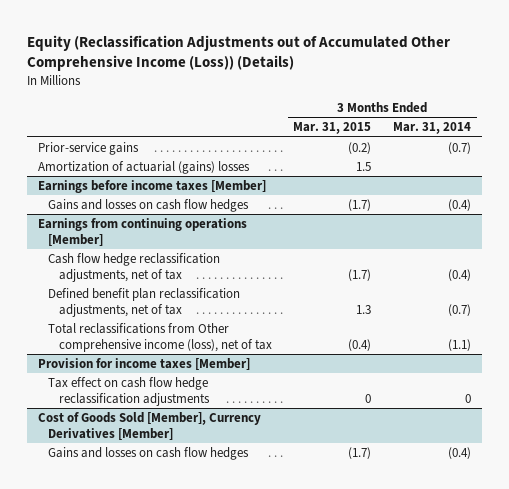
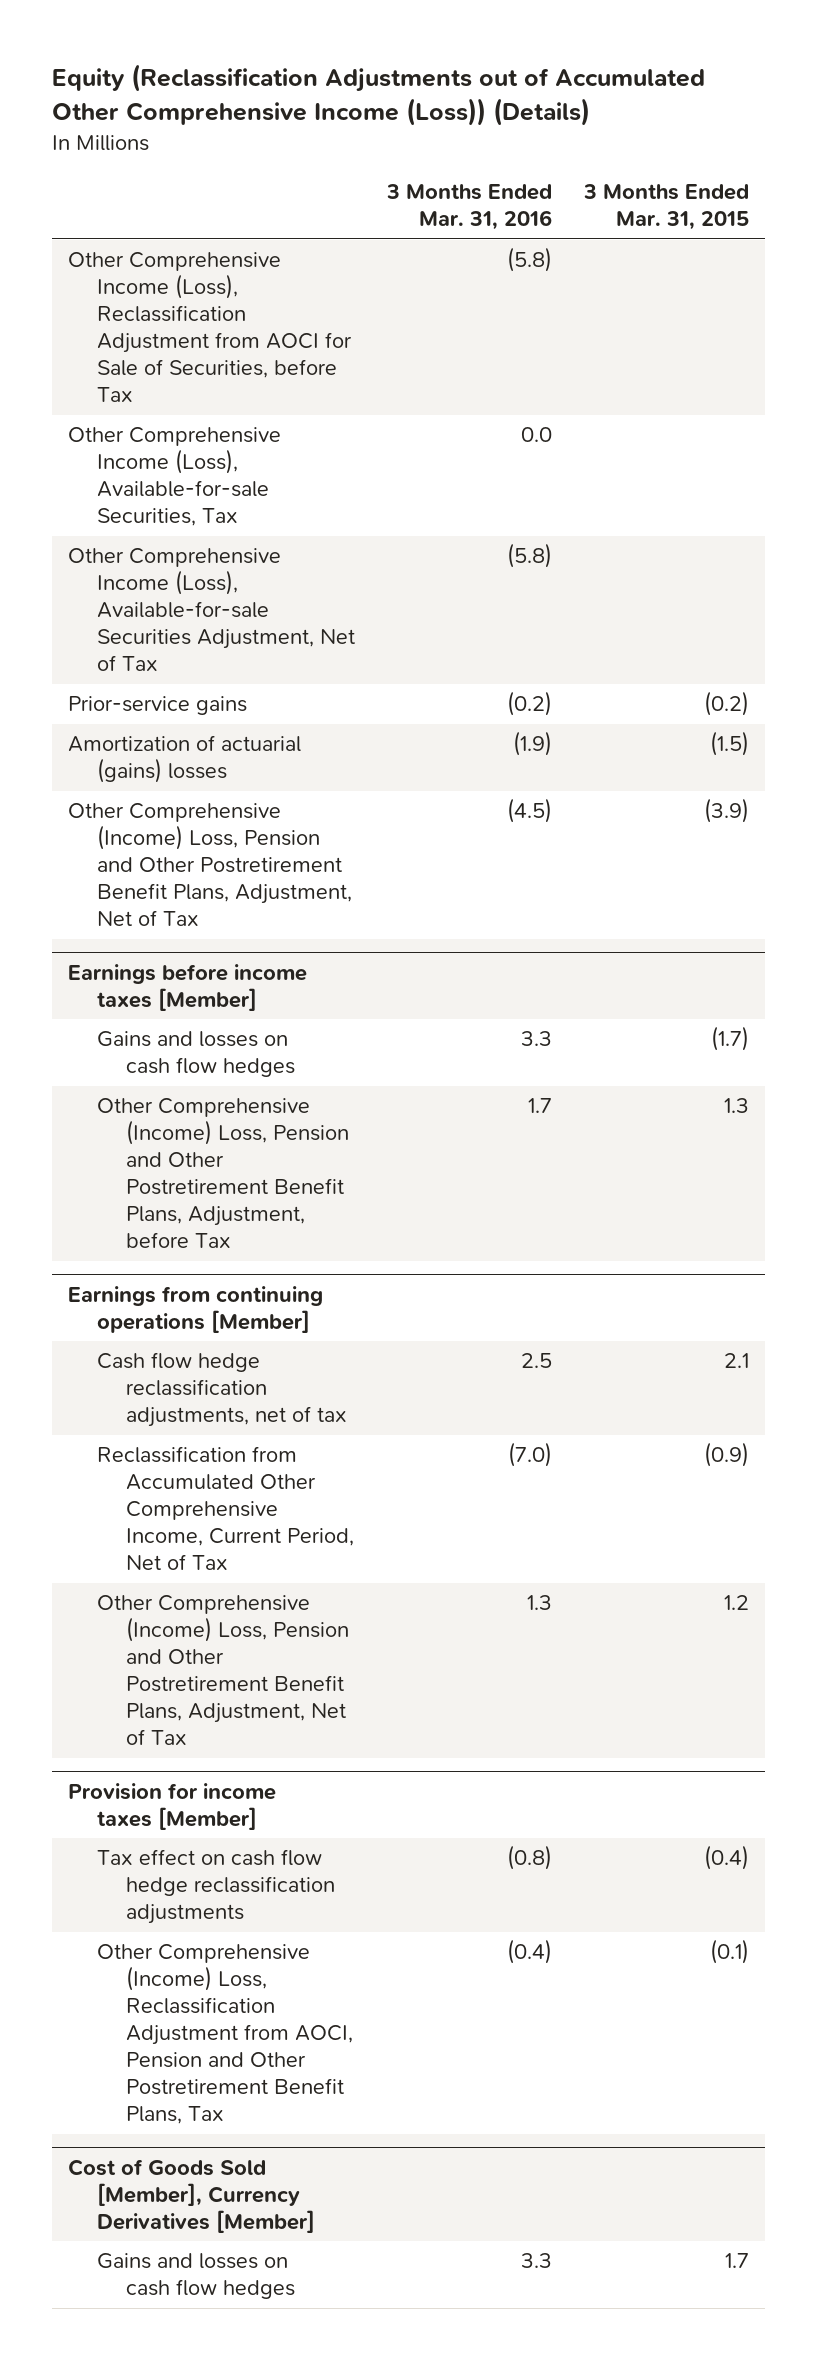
- | 3 Months Ended Mar. 31, 2015 | 3 Months Ended Mar. 31, 2014
+ | 3 Months Ended Mar. 31, 2016 | 3 Months Ended Mar. 31, 2015
+ Other Comprehensive Income (Loss), Reclassification Adjustment from AOCI for Sale of Securities, before Tax | (5.8) |
+ Other Comprehensive Income (Loss), Available-for-sale Securities, Tax | 0.0 |
+ Other Comprehensive Income (Loss), Available-for-sale Securities Adjustment, Net of Tax | (5.8) |
- Amortization of actuarial (gains) losses | 1.5 |
+ Amortization of actuarial (gains) losses | (1.9) | (1.5)
+ Other Comprehensive (Income) Loss, Pension and Other Postretirement Benefit Plans, Adjustment, Net of Tax | (4.5) | (3.9)
@ Earnings before income taxes [Member]
+ Other Comprehensive (Income) Loss, Pension and Other Postretirement Benefit Plans, Adjustment, before Tax | 1.7 | 1.3
@ Earnings from continuing operations [Member]
- Cash flow hedge reclassification adjustments, net of tax | (1.7) | (0.4)
- Defined benefit plan reclassification adjustments, net of tax | 1.3 | (0.7)
- Total reclassifications from Other comprehensive income (loss), net of tax | (0.4) | (1.1)
+ Cash flow hedge reclassification adjustments, net of tax | 2.5 | 2.1
+ Reclassification from Accumulated Other Comprehensive Income, Current Period, Net of Tax | (7.0) | (0.9)
+ Other Comprehensive (Income) Loss, Pension and Other Postretirement Benefit Plans, Adjustment, Net of Tax | 1.3 | 1.2
@ Provision for income taxes [Member]
- Tax effect on cash flow hedge reclassification adjustments | 0 | 0
+ Tax effect on cash flow hedge reclassification adjustments | (0.8) | (0.4)
+ Other Comprehensive (Income) Loss, Reclassification Adjustment from AOCI, Pension and Other Postretirement Benefit Plans, Tax | (0.4) | (0.1)
@ Cost of Goods Sold [Member], Currency Derivatives [Member]
- Gains and losses on cash flow hedges | (1.7) | (0.4)
+ Gains and losses on cash flow hedges | 3.3 | 1.7

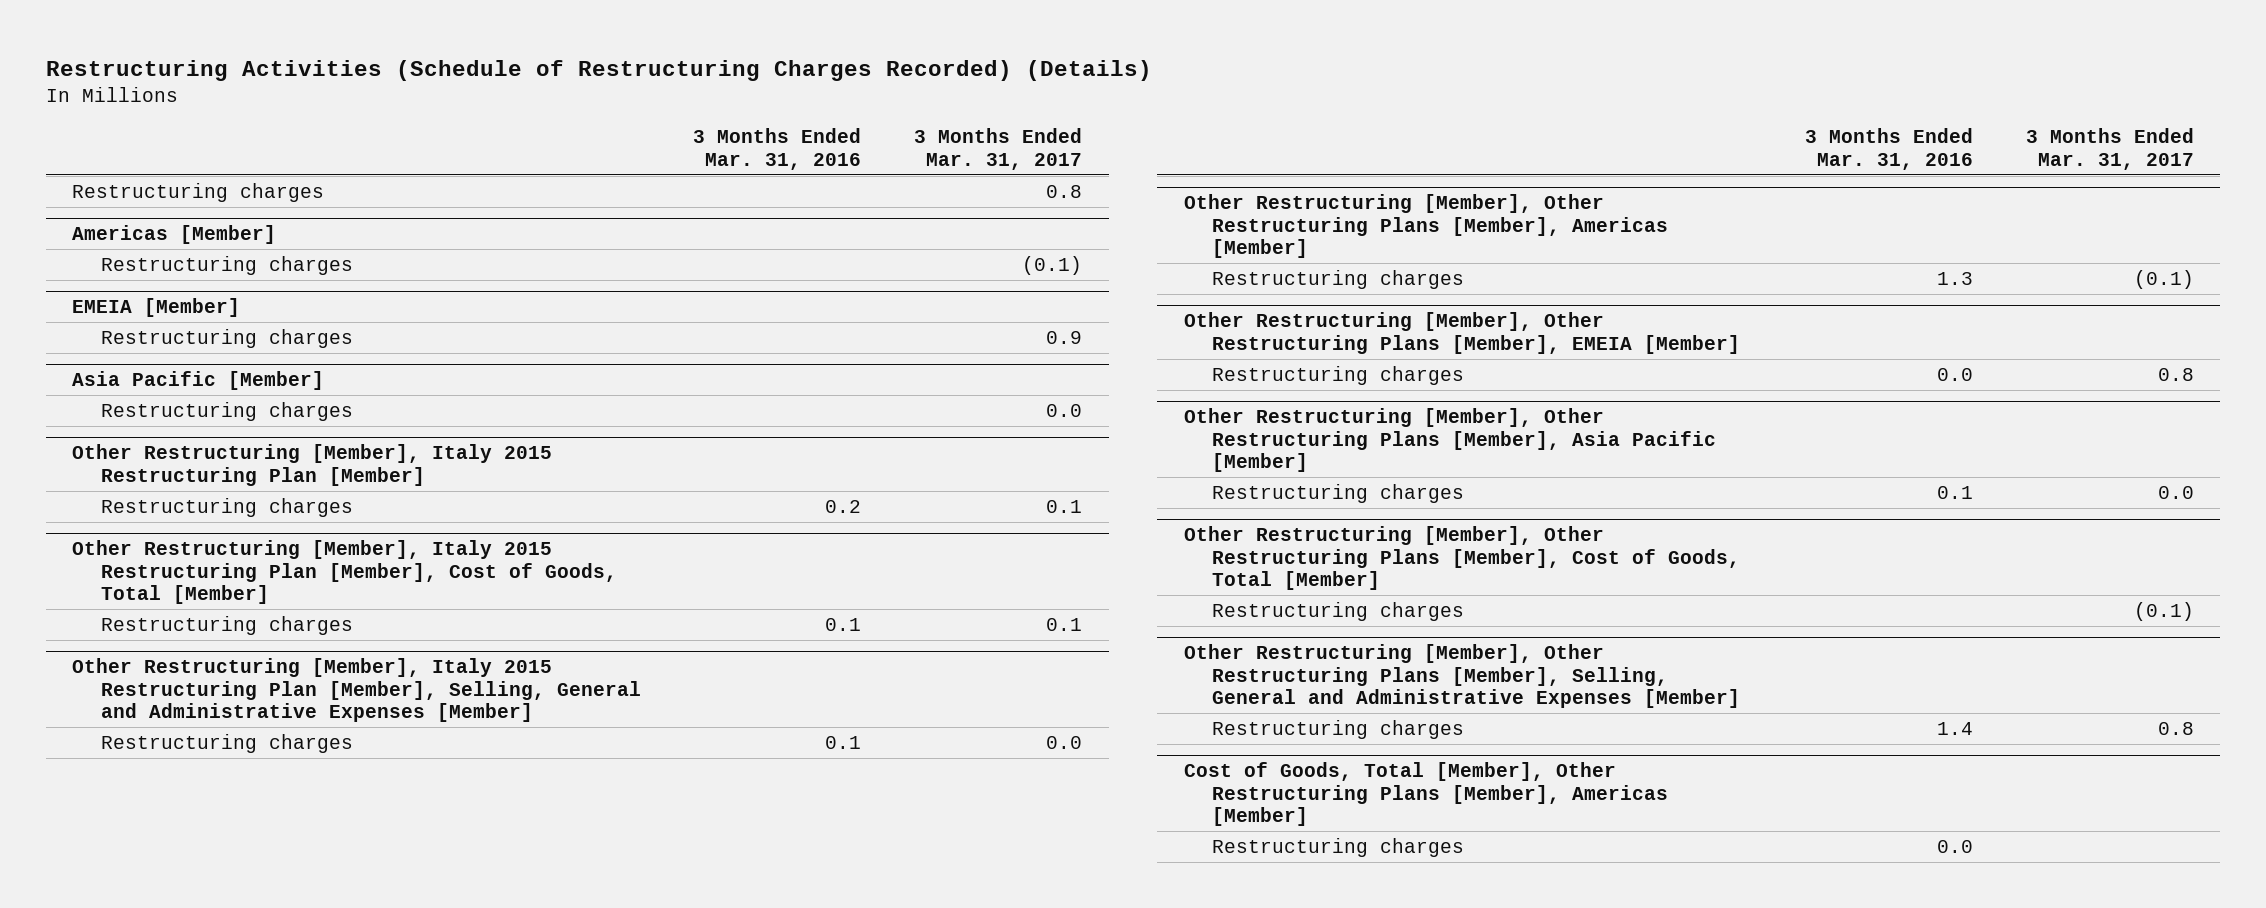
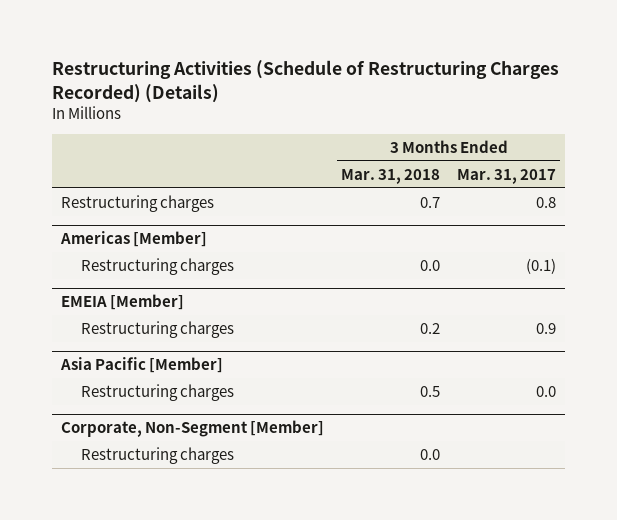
- | 3 Months Ended Mar. 31, 2016 | 3 Months Ended Mar. 31, 2017
+ | 3 Months Ended Mar. 31, 2018 | 3 Months Ended Mar. 31, 2017
- Other Restructuring [Member], Italy 2015 Restructuring Plan [Member]
- Restructuring charges | 0.2 | 0.1
- Other Restructuring [Member], Italy 2015 Restructuring Plan [Member], Cost of Goods, Total [Member]
- Restructuring charges | 0.1 | 0.1
- Other Restructuring [Member], Italy 2015 Restructuring Plan [Member], Selling, General and Administrative Expenses [Member]
- Restructuring charges | 0.1 | 0.0
- Other Restructuring [Member], Other Restructuring Plans [Member], Americas [Member]
- Restructuring charges | 1.3 | (0.1)
- Other Restructuring [Member], Other Restructuring Plans [Member], EMEIA [Member]
- Restructuring charges | 0.0 | 0.8
- Other Restructuring [Member], Other Restructuring Plans [Member], Asia Pacific [Member]
- Restructuring charges | 0.1 | 0.0
- Other Restructuring [Member], Other Restructuring Plans [Member], Cost of Goods, Total [Member]
- Restructuring charges | | (0.1)
- Other Restructuring [Member], Other Restructuring Plans [Member], Selling, General and Administrative Expenses [Member]
- Restructuring charges | 1.4 | 0.8
- Cost of Goods, Total [Member], Other Restructuring Plans [Member], Americas [Member]
+ Corporate, Non-Segment [Member]

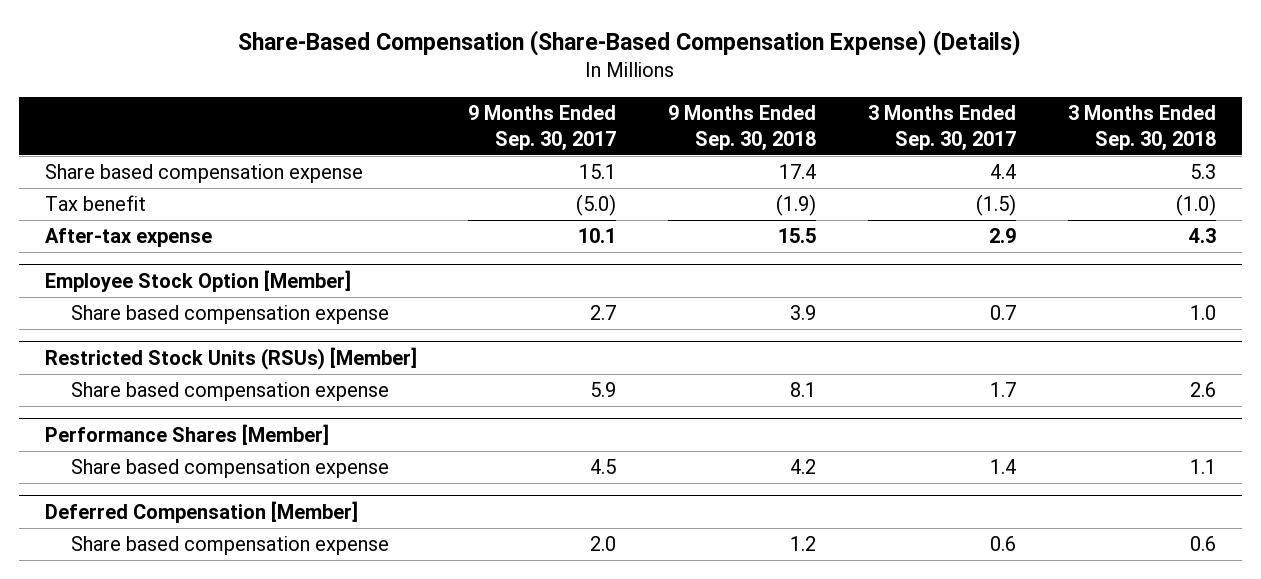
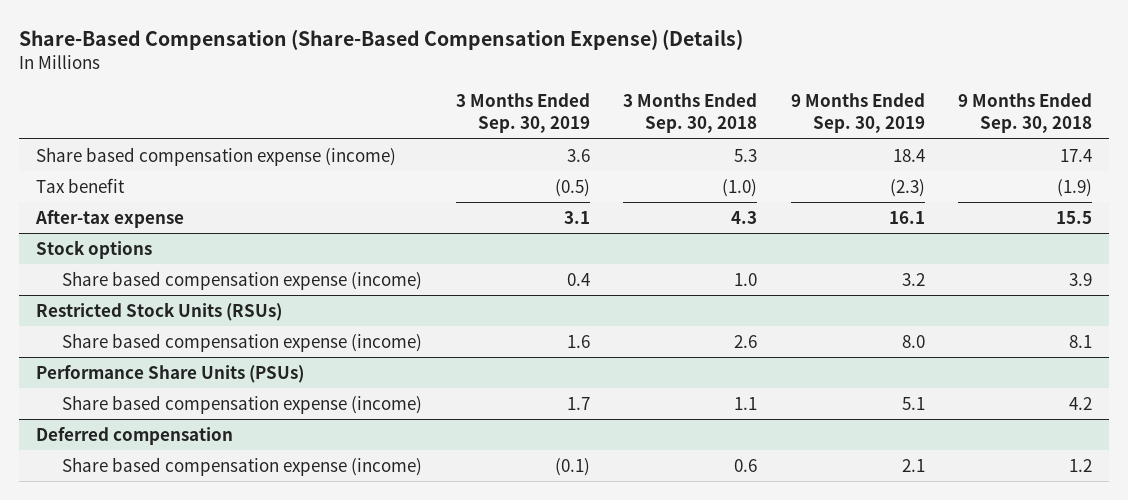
- | 9 Months Ended Sep. 30, 2017 | 9 Months Ended Sep. 30, 2018 | 3 Months Ended Sep. 30, 2017 | 3 Months Ended Sep. 30, 2018
+ | 3 Months Ended Sep. 30, 2019 | 3 Months Ended Sep. 30, 2018 | 9 Months Ended Sep. 30, 2019 | 9 Months Ended Sep. 30, 2018
- Share based compensation expense | 15.1 | 17.4 | 4.4 | 5.3
+ Share based compensation expense (income) | 3.6 | 5.3 | 18.4 | 17.4
- Employee Stock Option [Member]
- Share based compensation expense | 2.7 | 3.9 | 0.7 | 1.0
- Restricted Stock Units (RSUs) [Member]
- Share based compensation expense | 5.9 | 8.1 | 1.7 | 2.6
- Performance Shares [Member]
- Share based compensation expense | 4.5 | 4.2 | 1.4 | 1.1
- Deferred Compensation [Member]
- Share based compensation expense | 2.0 | 1.2 | 0.6 | 0.6
+ Stock options
+ Share based compensation expense (income) | 0.4 | 1.0 | 3.2 | 3.9
+ Restricted Stock Units (RSUs)
+ Share based compensation expense (income) | 1.6 | 2.6 | 8.0 | 8.1
+ Performance Share Units (PSUs)
+ Share based compensation expense (income) | 1.7 | 1.1 | 5.1 | 4.2
+ Deferred compensation
+ Share based compensation expense (income) | (0.1) | 0.6 | 2.1 | 1.2

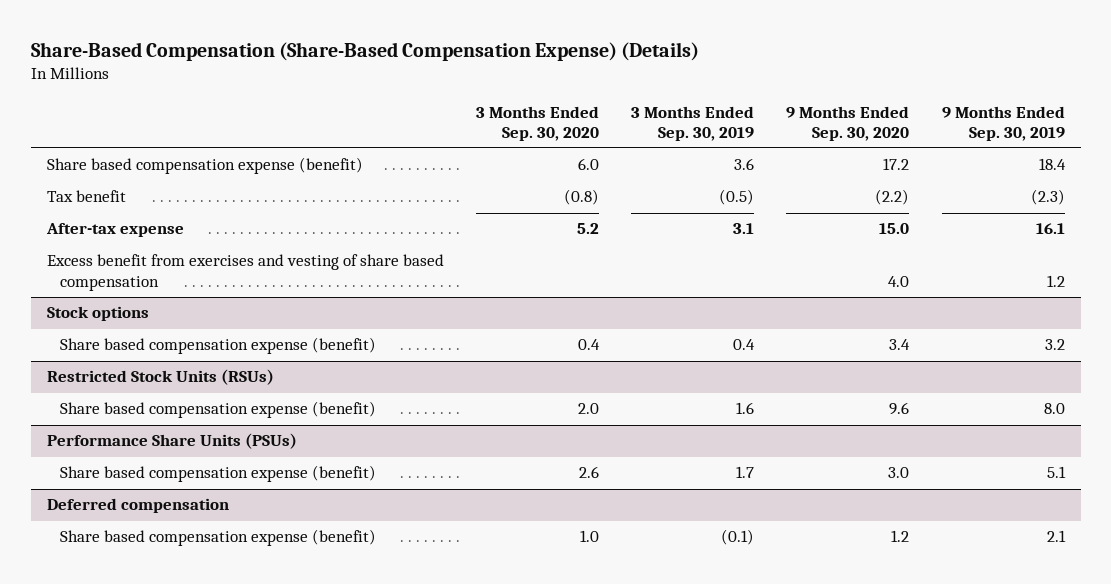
- | 3 Months Ended Sep. 30, 2019 | 3 Months Ended Sep. 30, 2018 | 9 Months Ended Sep. 30, 2019 | 9 Months Ended Sep. 30, 2018
+ | 3 Months Ended Sep. 30, 2020 | 3 Months Ended Sep. 30, 2019 | 9 Months Ended Sep. 30, 2020 | 9 Months Ended Sep. 30, 2019
- Share based compensation expense (income) | 3.6 | 5.3 | 18.4 | 17.4
+ Share based compensation expense (benefit) | 6.0 | 3.6 | 17.2 | 18.4
+ Excess benefit from exercises and vesting of share based compensation | | | 4.0 | 1.2
@ Stock options
- Share based compensation expense (income) | 0.4 | 1.0 | 3.2 | 3.9
+ Share based compensation expense (benefit) | 0.4 | 0.4 | 3.4 | 3.2
@ Restricted Stock Units (RSUs)
- Share based compensation expense (income) | 1.6 | 2.6 | 8.0 | 8.1
+ Share based compensation expense (benefit) | 2.0 | 1.6 | 9.6 | 8.0
@ Performance Share Units (PSUs)
- Share based compensation expense (income) | 1.7 | 1.1 | 5.1 | 4.2
+ Share based compensation expense (benefit) | 2.6 | 1.7 | 3.0 | 5.1
@ Deferred compensation
- Share based compensation expense (income) | (0.1) | 0.6 | 2.1 | 1.2
+ Share based compensation expense (benefit) | 1.0 | (0.1) | 1.2 | 2.1

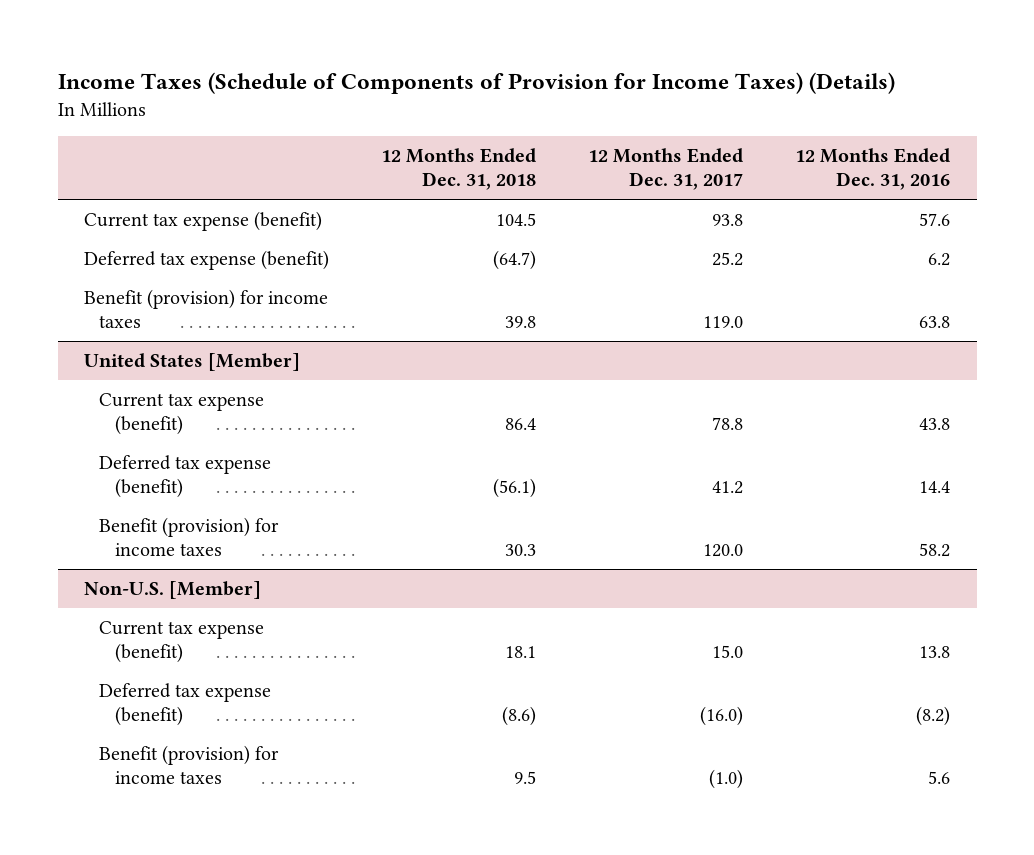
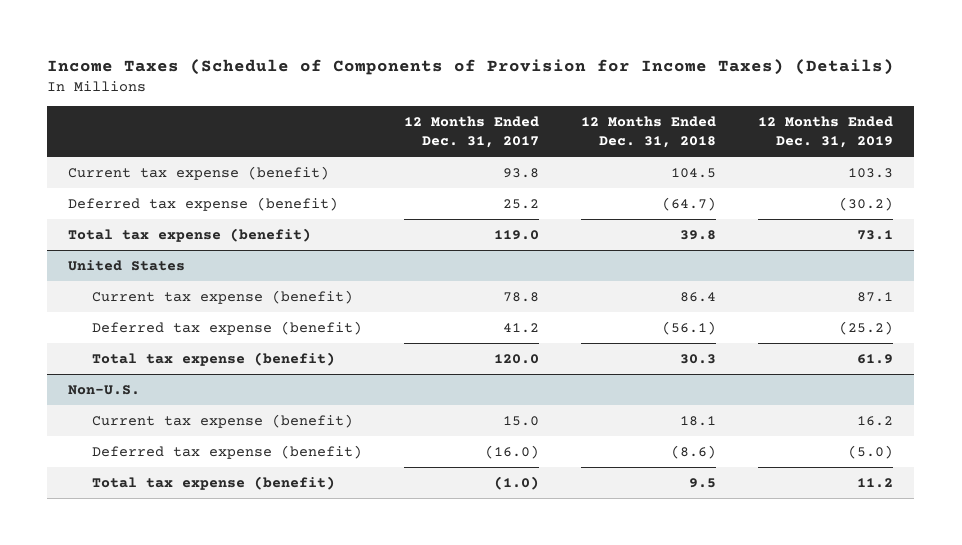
- | 12 Months Ended Dec. 31, 2018 | 12 Months Ended Dec. 31, 2017 | 12 Months Ended Dec. 31, 2016
+ | 12 Months Ended Dec. 31, 2017 | 12 Months Ended Dec. 31, 2018 | 12 Months Ended Dec. 31, 2019
- Benefit (provision) for income taxes | 39.8 | 119.0 | 63.8
- United States [Member]
+ Total tax expense (benefit) | 119.0 | 39.8 | 73.1
+ United States
- Benefit (provision) for income taxes | 30.3 | 120.0 | 58.2
- Non-U.S. [Member]
+ Total tax expense (benefit) | 120.0 | 30.3 | 61.9
+ Non-U.S.
- Benefit (provision) for income taxes | 9.5 | (1.0) | 5.6
+ Total tax expense (benefit) | (1.0) | 9.5 | 11.2

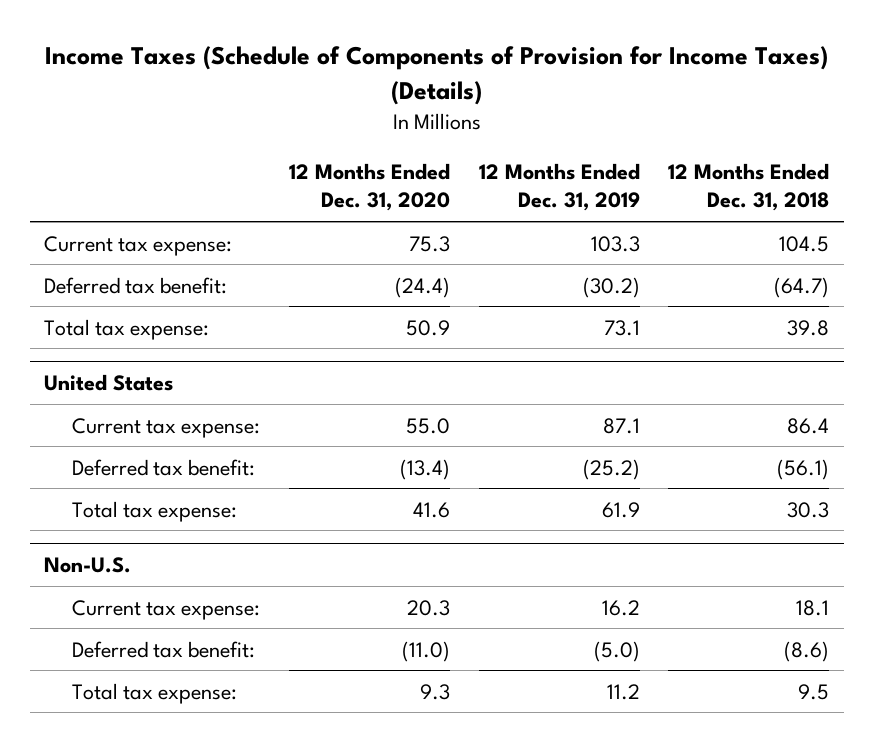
- | 12 Months Ended Dec. 31, 2017 | 12 Months Ended Dec. 31, 2018 | 12 Months Ended Dec. 31, 2019
+ | 12 Months Ended Dec. 31, 2020 | 12 Months Ended Dec. 31, 2019 | 12 Months Ended Dec. 31, 2018
- Current tax expense (benefit) | 93.8 | 104.5 | 103.3
- Deferred tax expense (benefit) | 25.2 | (64.7) | (30.2)
- Total tax expense (benefit) | 119.0 | 39.8 | 73.1
+ Current tax expense: | 75.3 | 103.3 | 104.5
+ Deferred tax benefit: | (24.4) | (30.2) | (64.7)
+ Total tax expense: | 50.9 | 73.1 | 39.8
@ United States
- Current tax expense (benefit) | 78.8 | 86.4 | 87.1
- Deferred tax expense (benefit) | 41.2 | (56.1) | (25.2)
- Total tax expense (benefit) | 120.0 | 30.3 | 61.9
+ Current tax expense: | 55.0 | 87.1 | 86.4
+ Deferred tax benefit: | (13.4) | (25.2) | (56.1)
+ Total tax expense: | 41.6 | 61.9 | 30.3
@ Non-U.S.
- Current tax expense (benefit) | 15.0 | 18.1 | 16.2
- Deferred tax expense (benefit) | (16.0) | (8.6) | (5.0)
- Total tax expense (benefit) | (1.0) | 9.5 | 11.2
+ Current tax expense: | 20.3 | 16.2 | 18.1
+ Deferred tax benefit: | (11.0) | (5.0) | (8.6)
+ Total tax expense: | 9.3 | 11.2 | 9.5

